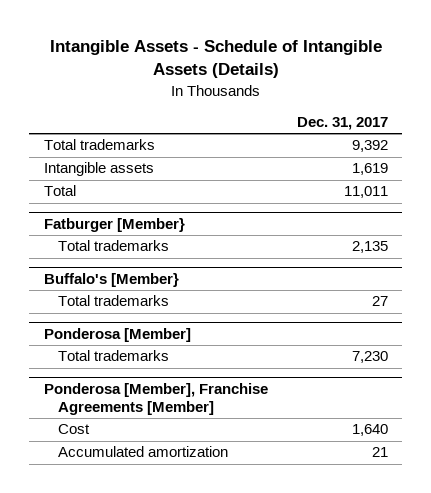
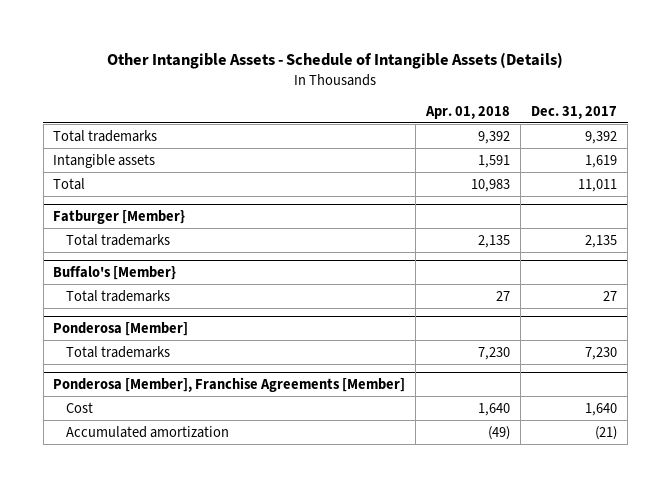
- Intangible Assets - Schedule of Intangible Assets (Details)
+ Other Intangible Assets - Schedule of Intangible Assets (Details)
- | Dec. 31, 2017
+ | Apr. 01, 2018 | Dec. 31, 2017
@ Ponderosa [Member], Franchise Agreements [Member]
- Accumulated amortization | 21
+ Accumulated amortization | (49) | (21)

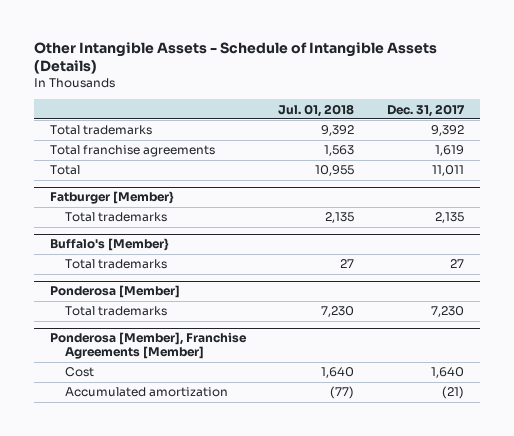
- | Apr. 01, 2018 | Dec. 31, 2017
+ | Jul. 01, 2018 | Dec. 31, 2017
- Intangible assets | 1,591 | 1,619
+ Total franchise agreements | 1,563 | 1,619

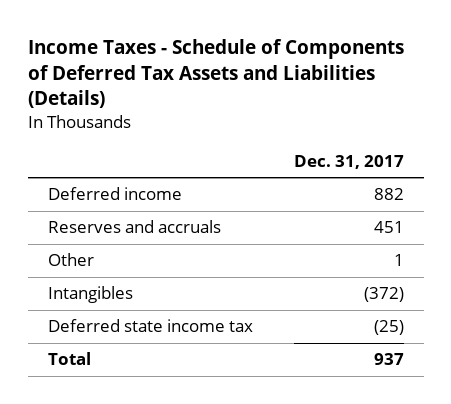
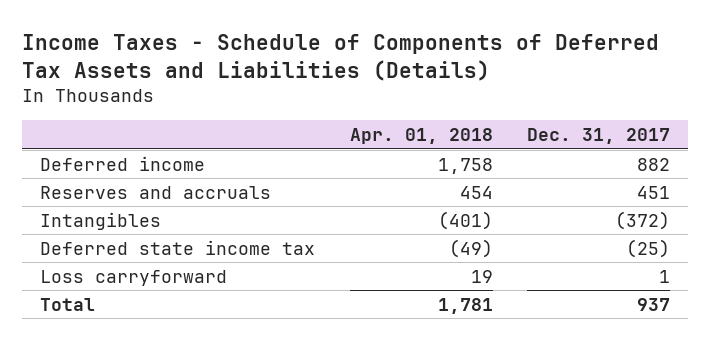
- | Dec. 31, 2017
+ | Apr. 01, 2018 | Dec. 31, 2017
- Other | 1
+ Loss carryforward | 19 | 1

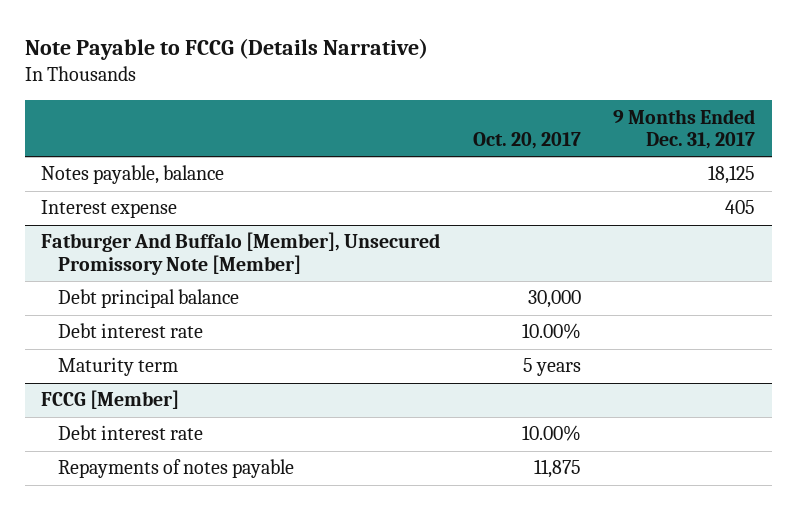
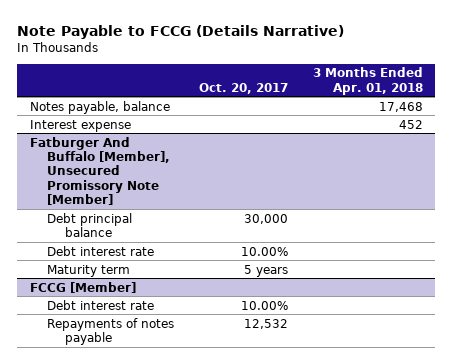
- | Oct. 20, 2017 | 9 Months Ended Dec. 31, 2017
+ | Oct. 20, 2017 | 3 Months Ended Apr. 01, 2018
@ FCCG [Member]
- Repayments of notes payable | 11,875 |
+ Repayments of notes payable | 12,532 |

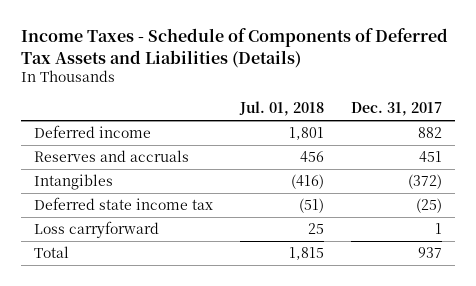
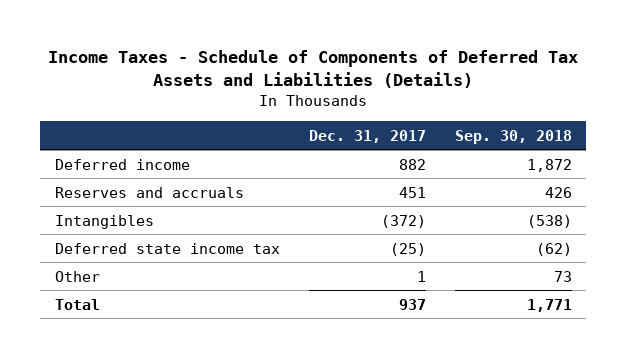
- | Jul. 01, 2018 | Dec. 31, 2017
+ | Dec. 31, 2017 | Sep. 30, 2018
- Loss carryforward | 25 | 1
+ Other | 1 | 73

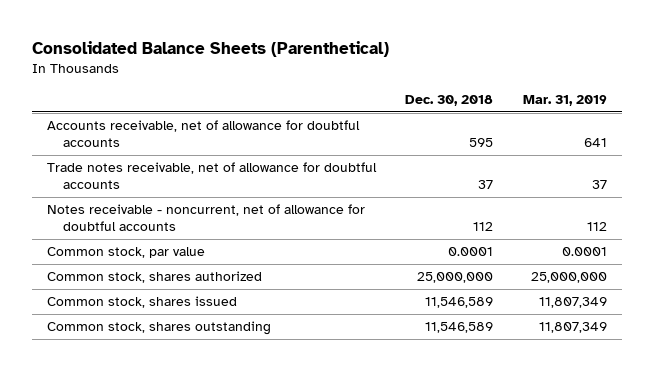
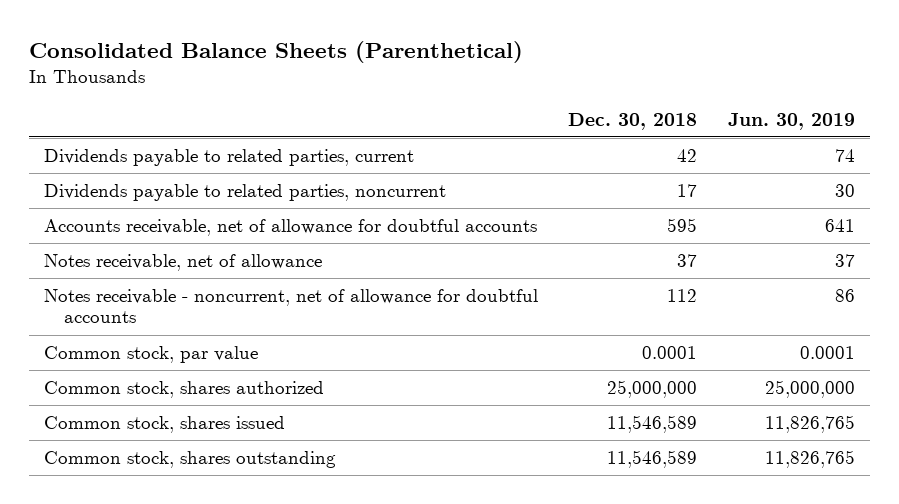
- | Dec. 30, 2018 | Mar. 31, 2019
+ | Dec. 30, 2018 | Jun. 30, 2019
+ Dividends payable to related parties, current | 42 | 74
+ Dividends payable to related parties, noncurrent | 17 | 30
- Trade notes receivable, net of allowance for doubtful accounts | 37 | 37
+ Notes receivable, net of allowance | 37 | 37

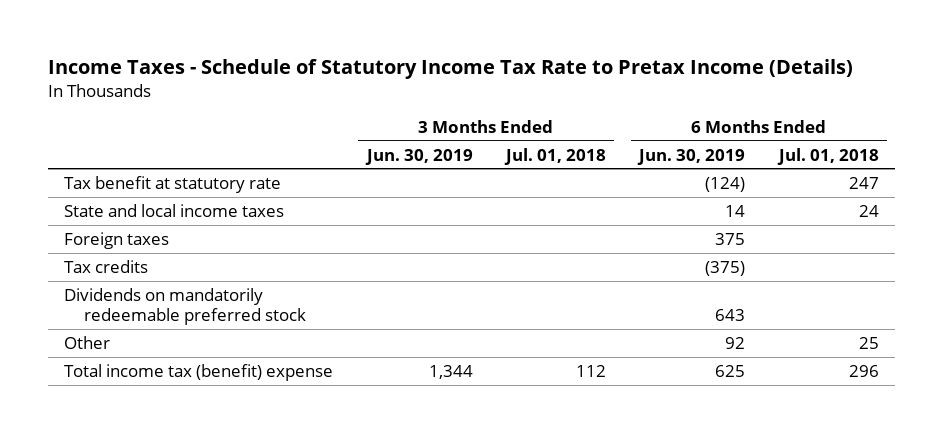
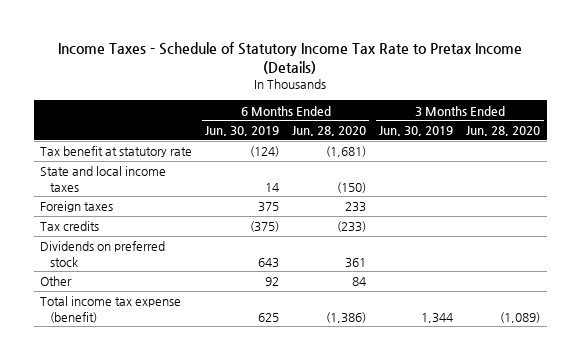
- | 3 Months Ended Jun. 30, 2019 | 3 Months Ended Jul. 01, 2018 | 6 Months Ended Jun. 30, 2019 | 6 Months Ended Jul. 01, 2018
+ | 6 Months Ended Jun. 30, 2019 | 6 Months Ended Jun. 28, 2020 | 3 Months Ended Jun. 30, 2019 | 3 Months Ended Jun. 28, 2020
- Dividends on mandatorily redeemable preferred stock | | | 643 |
+ Dividends on preferred stock | 643 | 361 | |
- Total income tax (benefit) expense | 1,344 | 112 | 625 | 296
+ Total income tax expense (benefit) | 625 | (1,386) | 1,344 | (1,089)

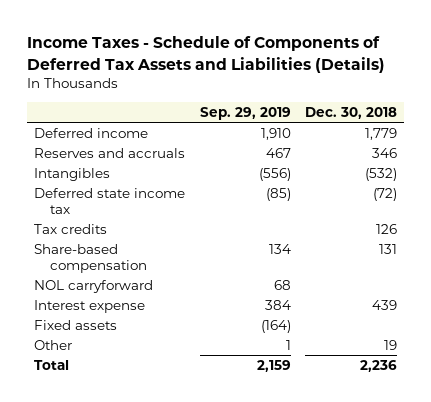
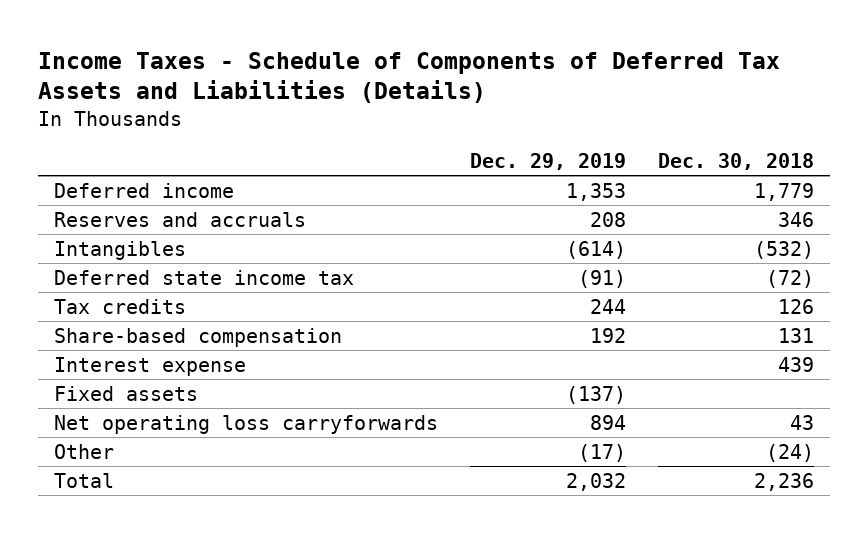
- | Sep. 29, 2019 | Dec. 30, 2018
+ | Dec. 29, 2019 | Dec. 30, 2018
- NOL carryforward | 68 |
- Other | 1 | 19
+ Net operating loss carryforwards | 894 | 43
+ Other | (17) | (24)

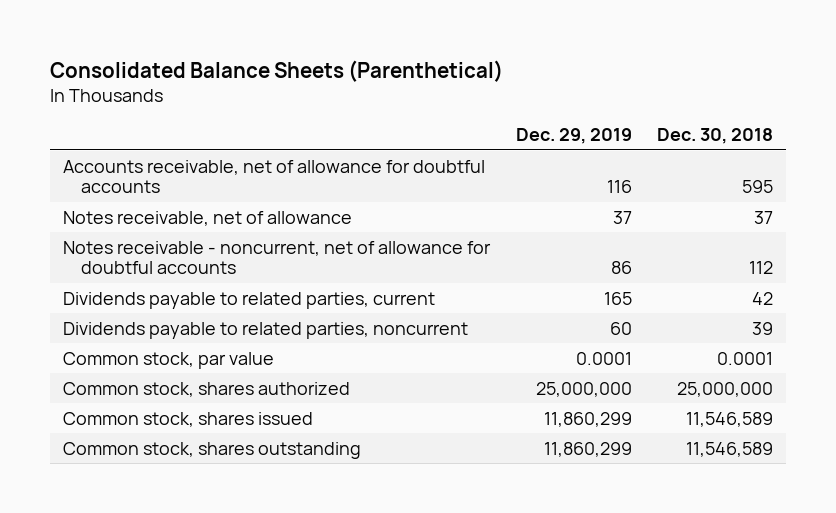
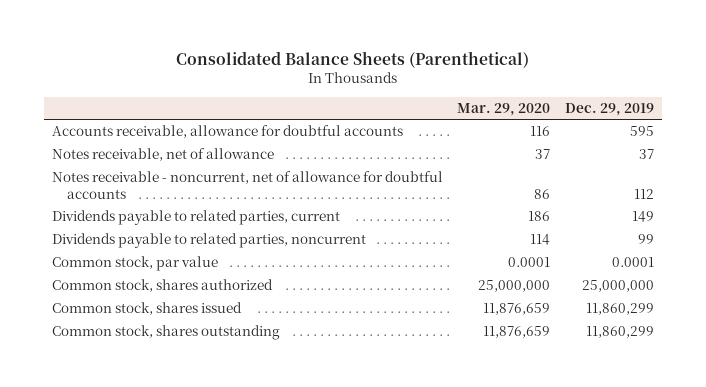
- | Dec. 29, 2019 | Dec. 30, 2018
+ | Mar. 29, 2020 | Dec. 29, 2019
- Accounts receivable, net of allowance for doubtful accounts | 116 | 595
+ Accounts receivable, allowance for doubtful accounts | 116 | 595
- Notes receivable - noncurrent, net of allowance for doubtful accounts | 86 | 112
- Dividends payable to related parties, current | 165 | 42
- Dividends payable to related parties, noncurrent | 60 | 39
+ Notes receivable - noncurrent, net of allowance for doubtful accounts | 86 | 112
+ Dividends payable to related parties, current | 186 | 149
+ Dividends payable to related parties, noncurrent | 114 | 99

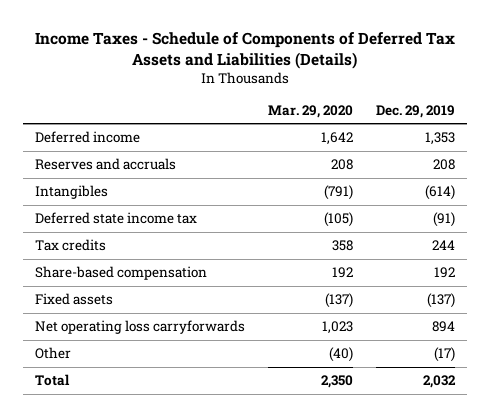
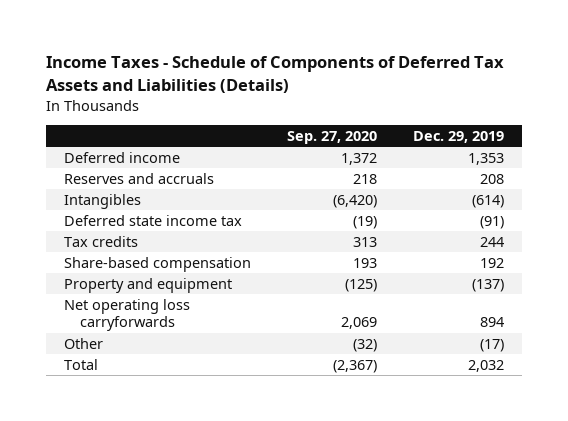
- | Mar. 29, 2020 | Dec. 29, 2019
+ | Sep. 27, 2020 | Dec. 29, 2019
- Fixed assets | (137) | (137)
+ Property and equipment | (125) | (137)

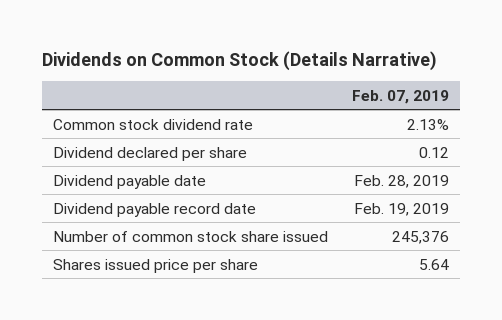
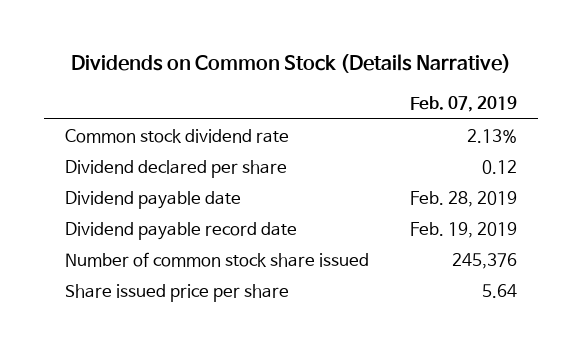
- Shares issued price per share | 5.64
+ Share issued price per share | 5.64

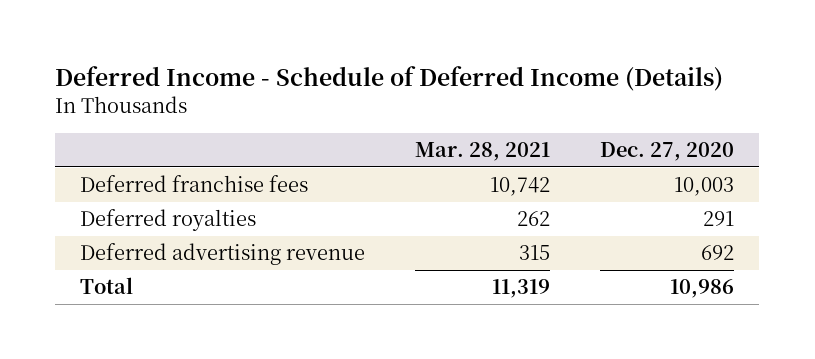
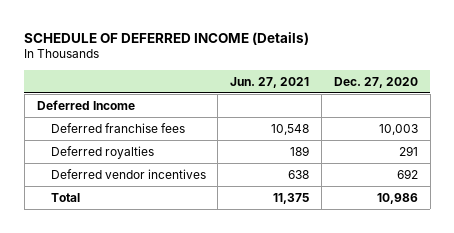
- Deferred Income - Schedule of Deferred Income (Details)
+ SCHEDULE OF DEFERRED INCOME (Details)
- | Mar. 28, 2021 | Dec. 27, 2020
+ | Jun. 27, 2021 | Dec. 27, 2020
+ Deferred Income
- Deferred advertising revenue | 315 | 692
+ Deferred vendor incentives | 638 | 692

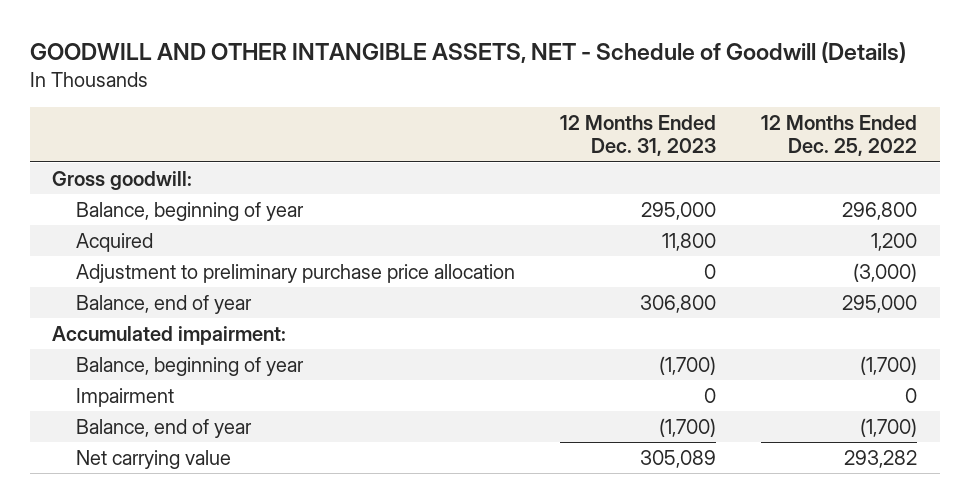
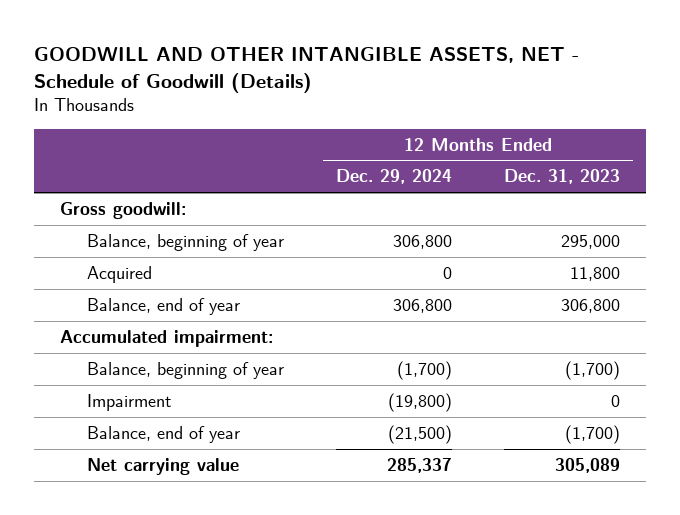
- | 12 Months Ended Dec. 31, 2023 | 12 Months Ended Dec. 25, 2022
+ | 12 Months Ended Dec. 29, 2024 | 12 Months Ended Dec. 31, 2023
- Adjustment to preliminary purchase price allocation | 0 | (3,000)

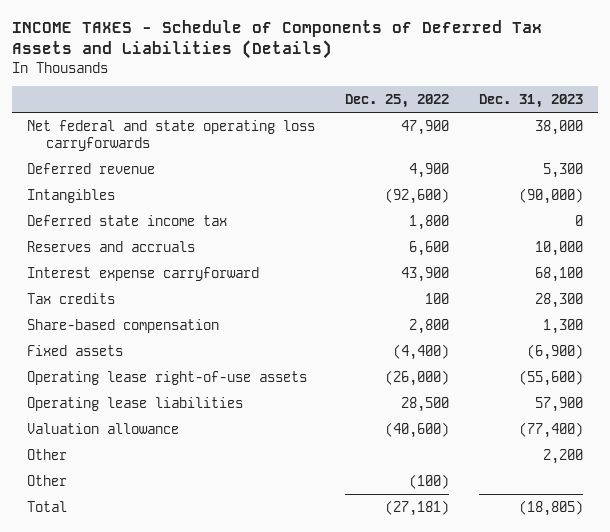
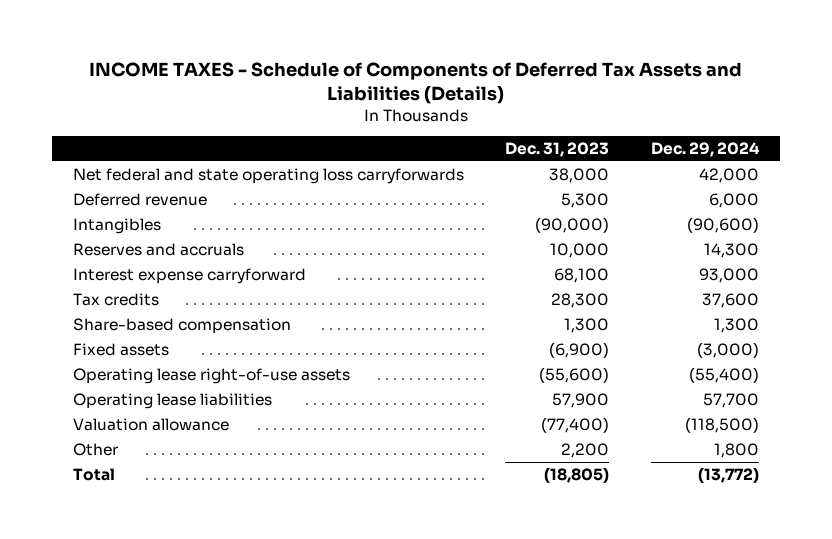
- | Dec. 25, 2022 | Dec. 31, 2023
+ | Dec. 31, 2023 | Dec. 29, 2024
- Deferred state income tax | 1,800 | 0
- Other | (100) |

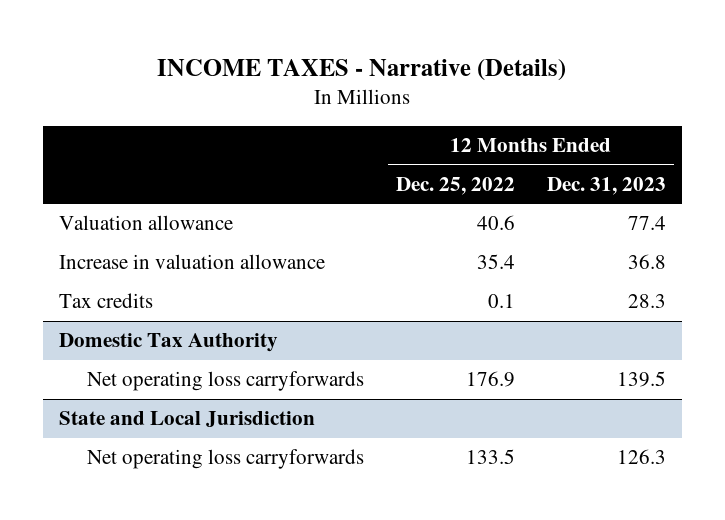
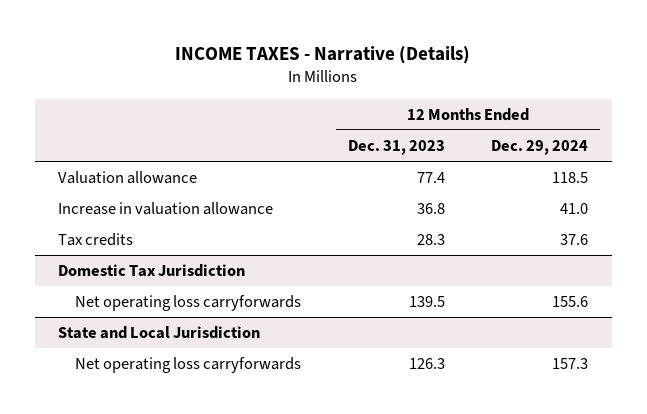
- | 12 Months Ended Dec. 25, 2022 | 12 Months Ended Dec. 31, 2023
+ | 12 Months Ended Dec. 31, 2023 | 12 Months Ended Dec. 29, 2024
- Domestic Tax Authority
+ Domestic Tax Jurisdiction

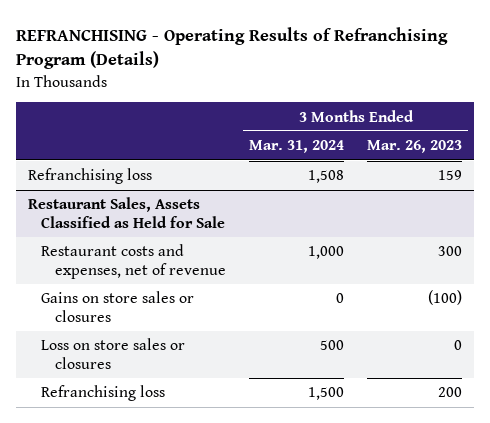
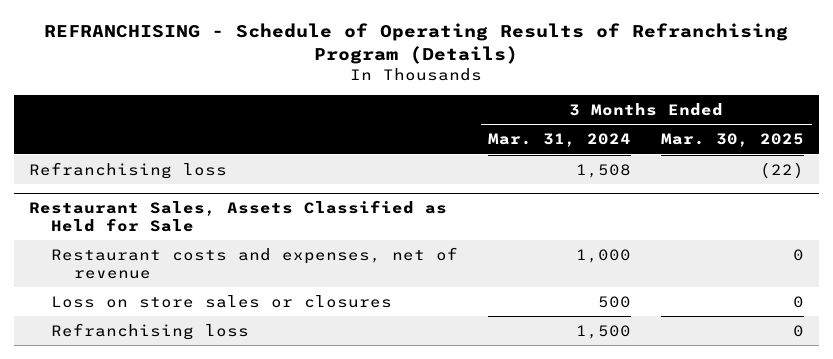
- REFRANCHISING - Operating Results of Refranchising Program (Details)
+ REFRANCHISING - Schedule of Operating Results of Refranchising Program (Details)
- | 3 Months Ended Mar. 31, 2024 | 3 Months Ended Mar. 26, 2023
+ | 3 Months Ended Mar. 31, 2024 | 3 Months Ended Mar. 30, 2025
@ Restaurant Sales, Assets Classified as Held for Sale
- Gains on store sales or closures | 0 | (100)

